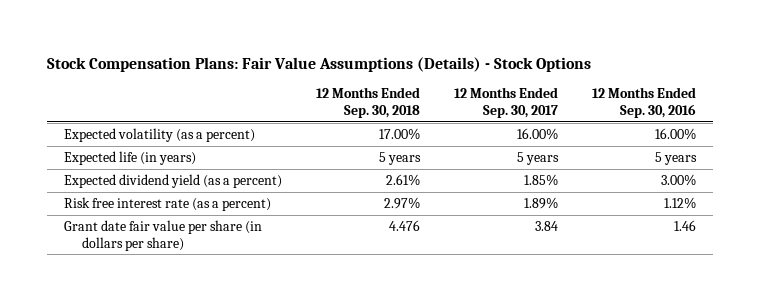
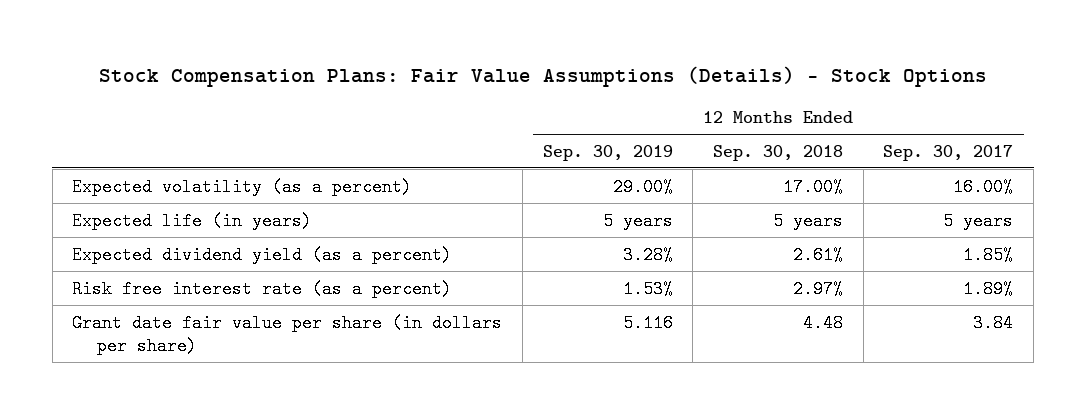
- | 12 Months Ended Sep. 30, 2018 | 12 Months Ended Sep. 30, 2017 | 12 Months Ended Sep. 30, 2016
+ | 12 Months Ended Sep. 30, 2019 | 12 Months Ended Sep. 30, 2018 | 12 Months Ended Sep. 30, 2017
- Grant date fair value per share (in dollars per share) | 4.476 | 3.84 | 1.46
+ Grant date fair value per share (in dollars per share) | 5.116 | 4.48 | 3.84

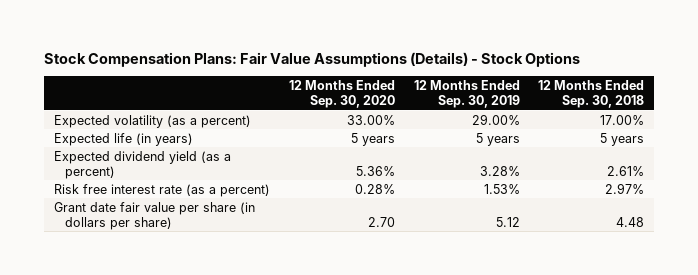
- | 12 Months Ended Sep. 30, 2019 | 12 Months Ended Sep. 30, 2018 | 12 Months Ended Sep. 30, 2017
+ | 12 Months Ended Sep. 30, 2020 | 12 Months Ended Sep. 30, 2019 | 12 Months Ended Sep. 30, 2018
- Grant date fair value per share (in dollars per share) | 5.116 | 4.48 | 3.84
+ Grant date fair value per share (in dollars per share) | 2.70 | 5.12 | 4.48

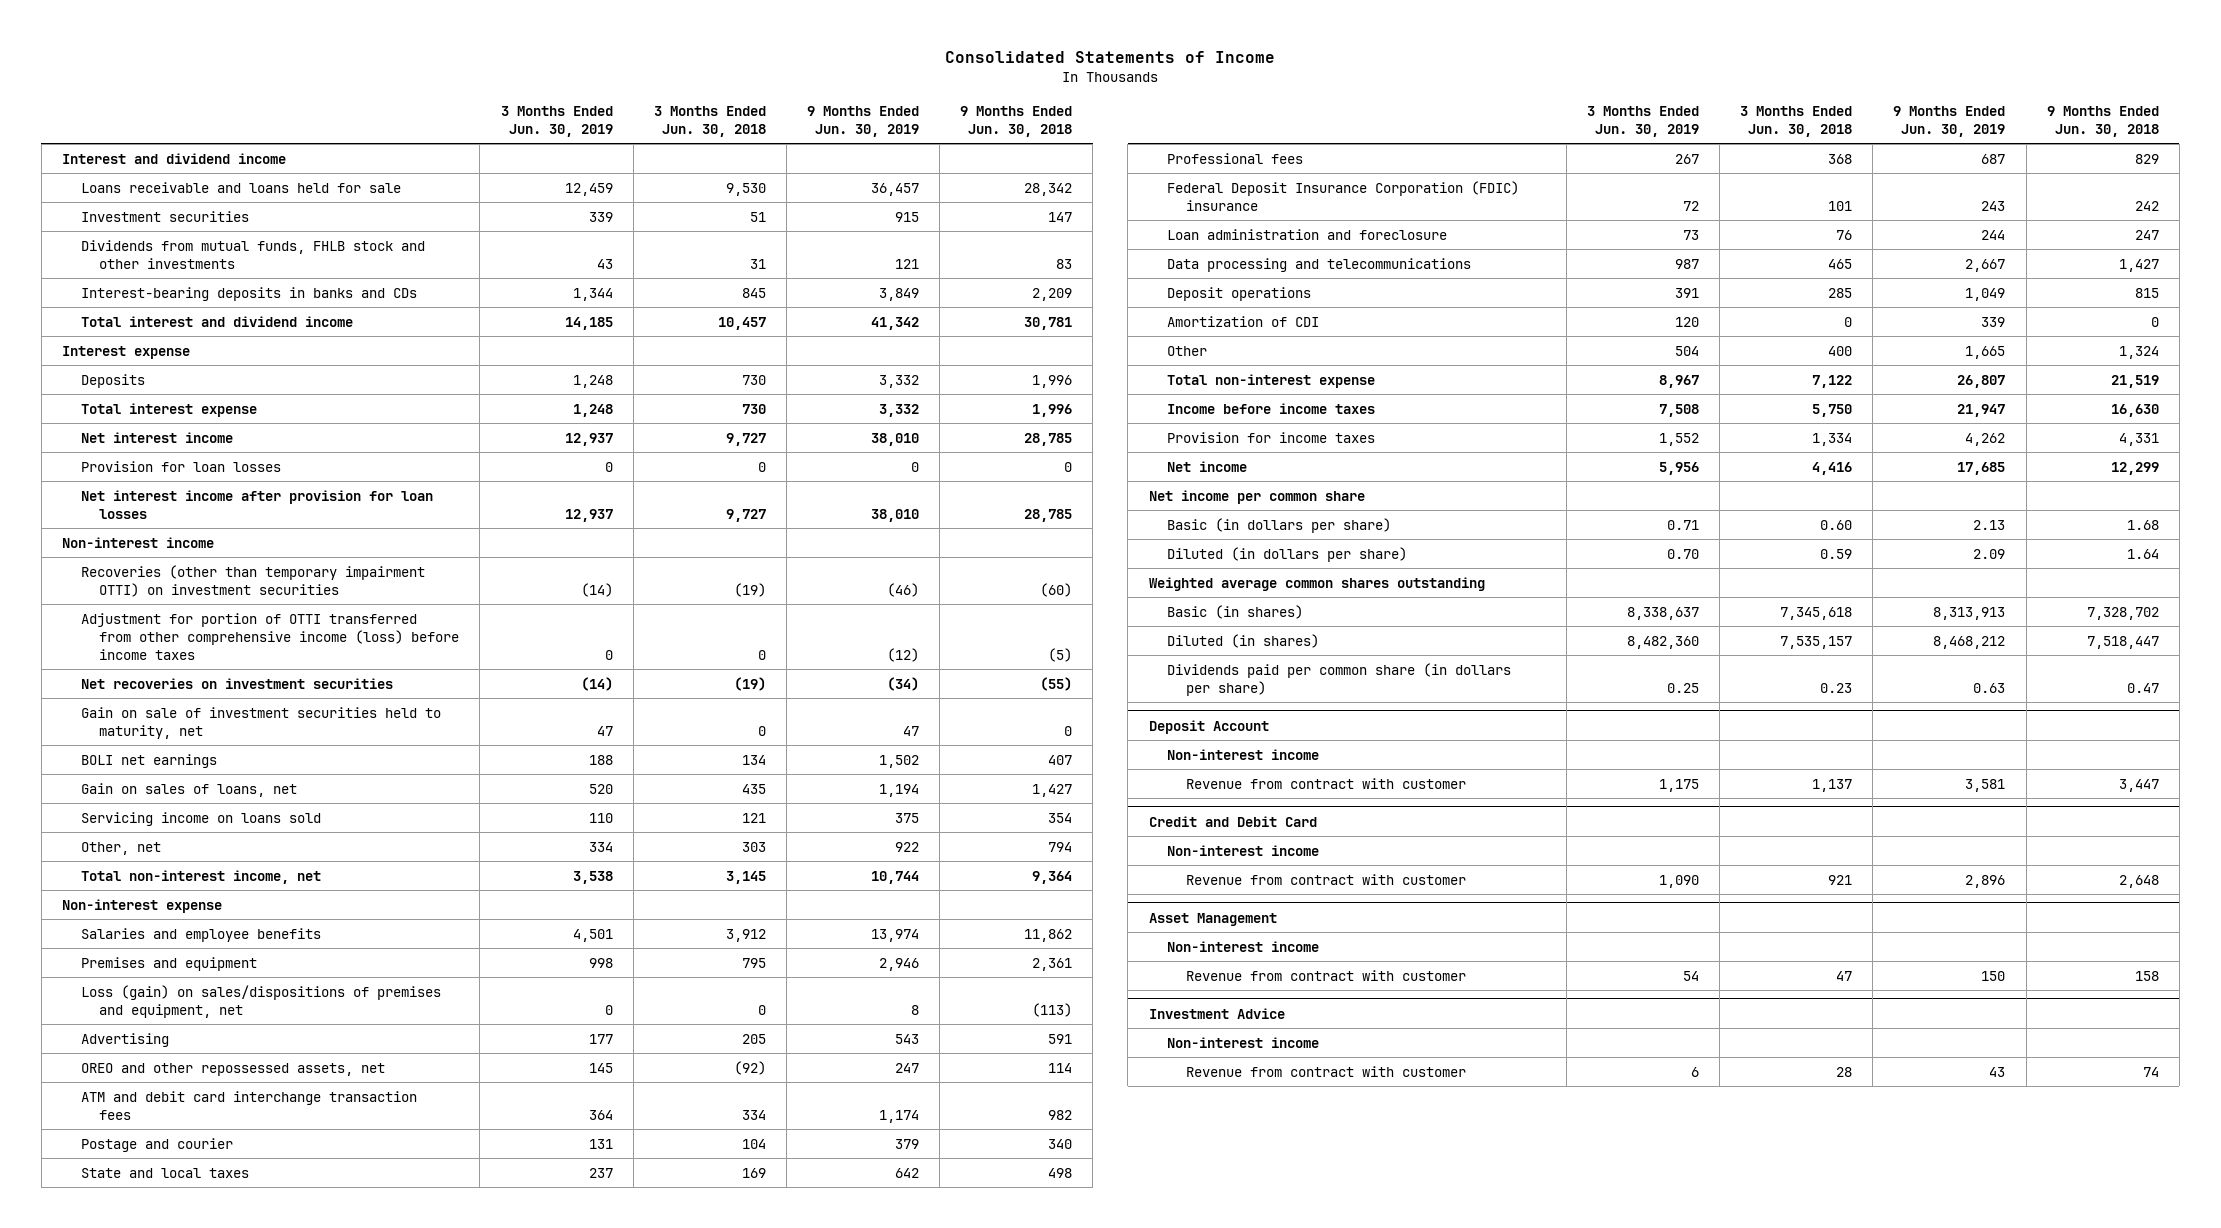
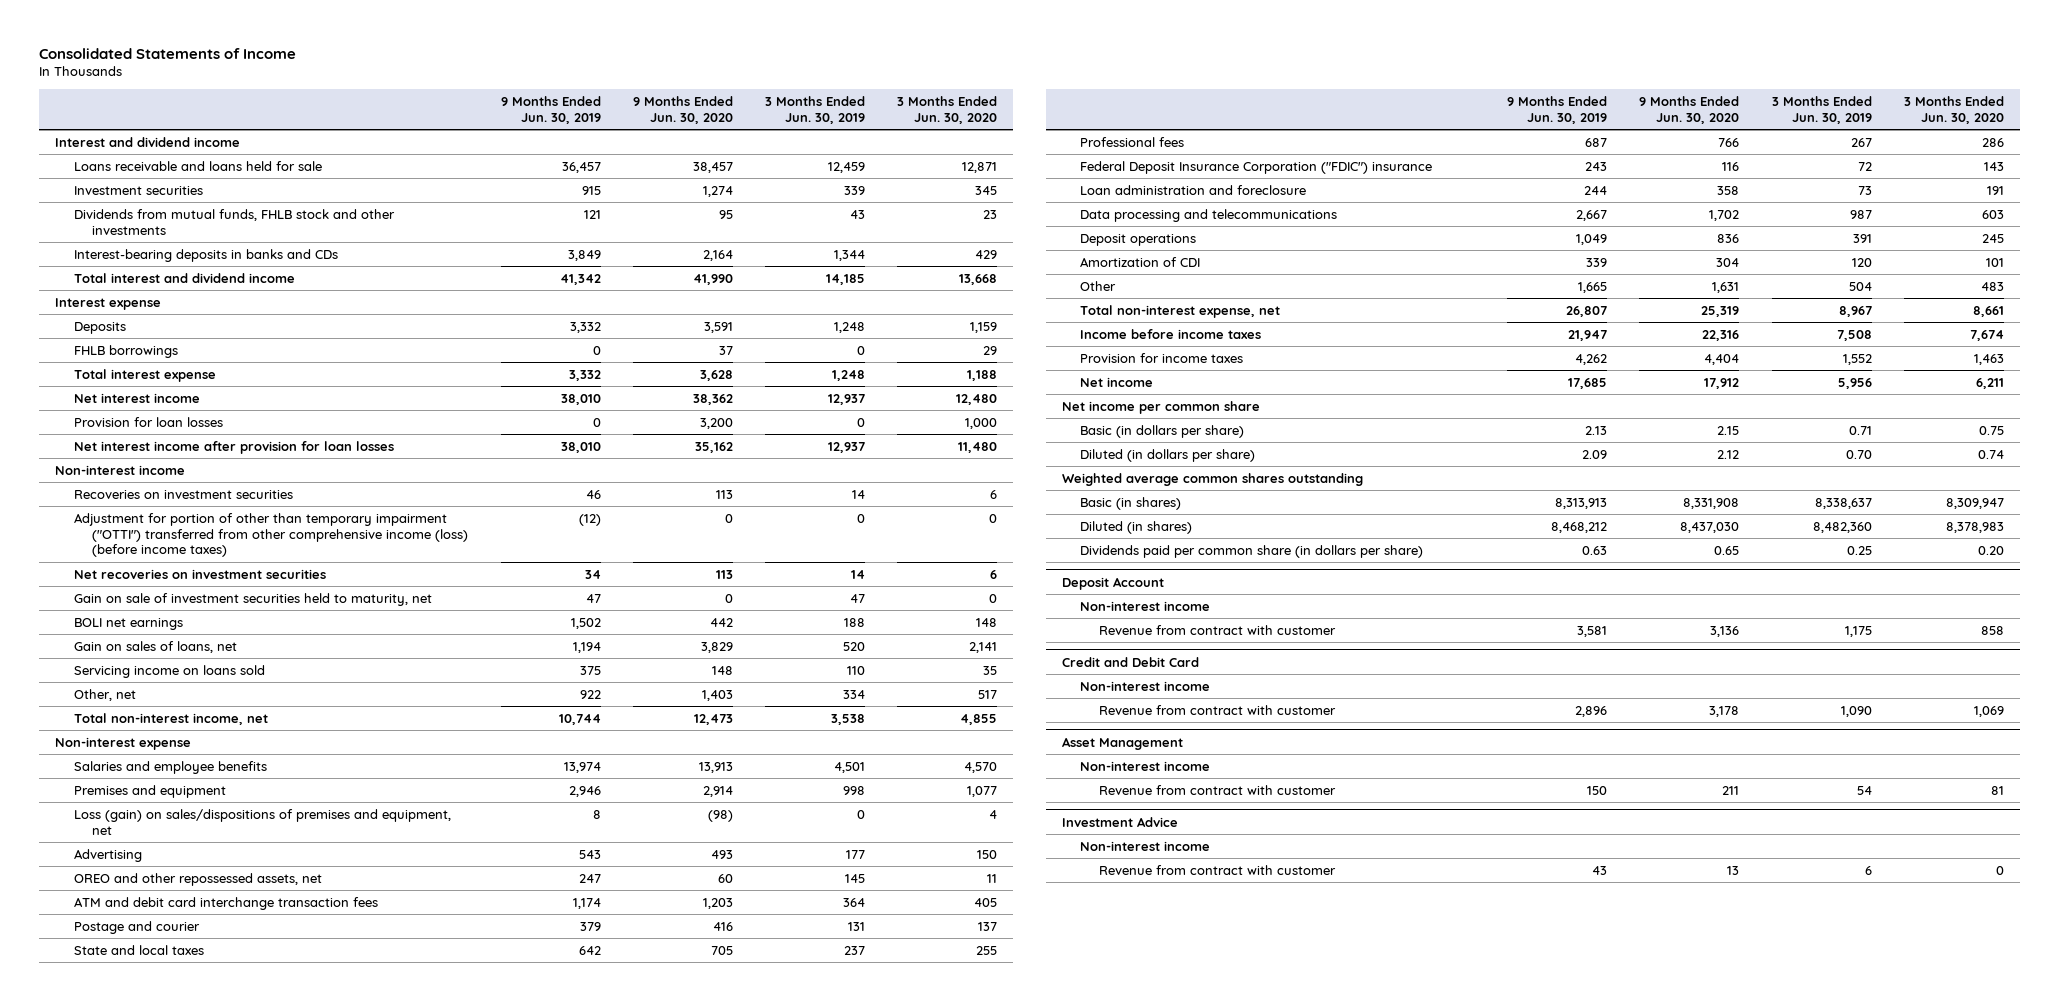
- | 3 Months Ended Jun. 30, 2019 | 3 Months Ended Jun. 30, 2018 | 9 Months Ended Jun. 30, 2019 | 9 Months Ended Jun. 30, 2018
+ | 9 Months Ended Jun. 30, 2019 | 9 Months Ended Jun. 30, 2020 | 3 Months Ended Jun. 30, 2019 | 3 Months Ended Jun. 30, 2020
+ FHLB borrowings | 0 | 37 | 0 | 29
- Recoveries (other than temporary impairment OTTI) on investment securities | (14) | (19) | (46) | (60)
- Adjustment for portion of OTTI transferred from other comprehensive income (loss) before income taxes | 0 | 0 | (12) | (5)
- Net recoveries on investment securities | (14) | (19) | (34) | (55)
+ Recoveries on investment securities | 46 | 113 | 14 | 6
+ Adjustment for portion of other than temporary impairment ("OTTI") transferred from other comprehensive income (loss) (before income taxes) | (12) | 0 | 0 | 0
+ Net recoveries on investment securities | 34 | 113 | 14 | 6
- Federal Deposit Insurance Corporation (FDIC) insurance | 72 | 101 | 243 | 242
+ Federal Deposit Insurance Corporation ("FDIC") insurance | 243 | 116 | 72 | 143
- Total non-interest expense | 8,967 | 7,122 | 26,807 | 21,519
+ Total non-interest expense, net | 26,807 | 25,319 | 8,967 | 8,661

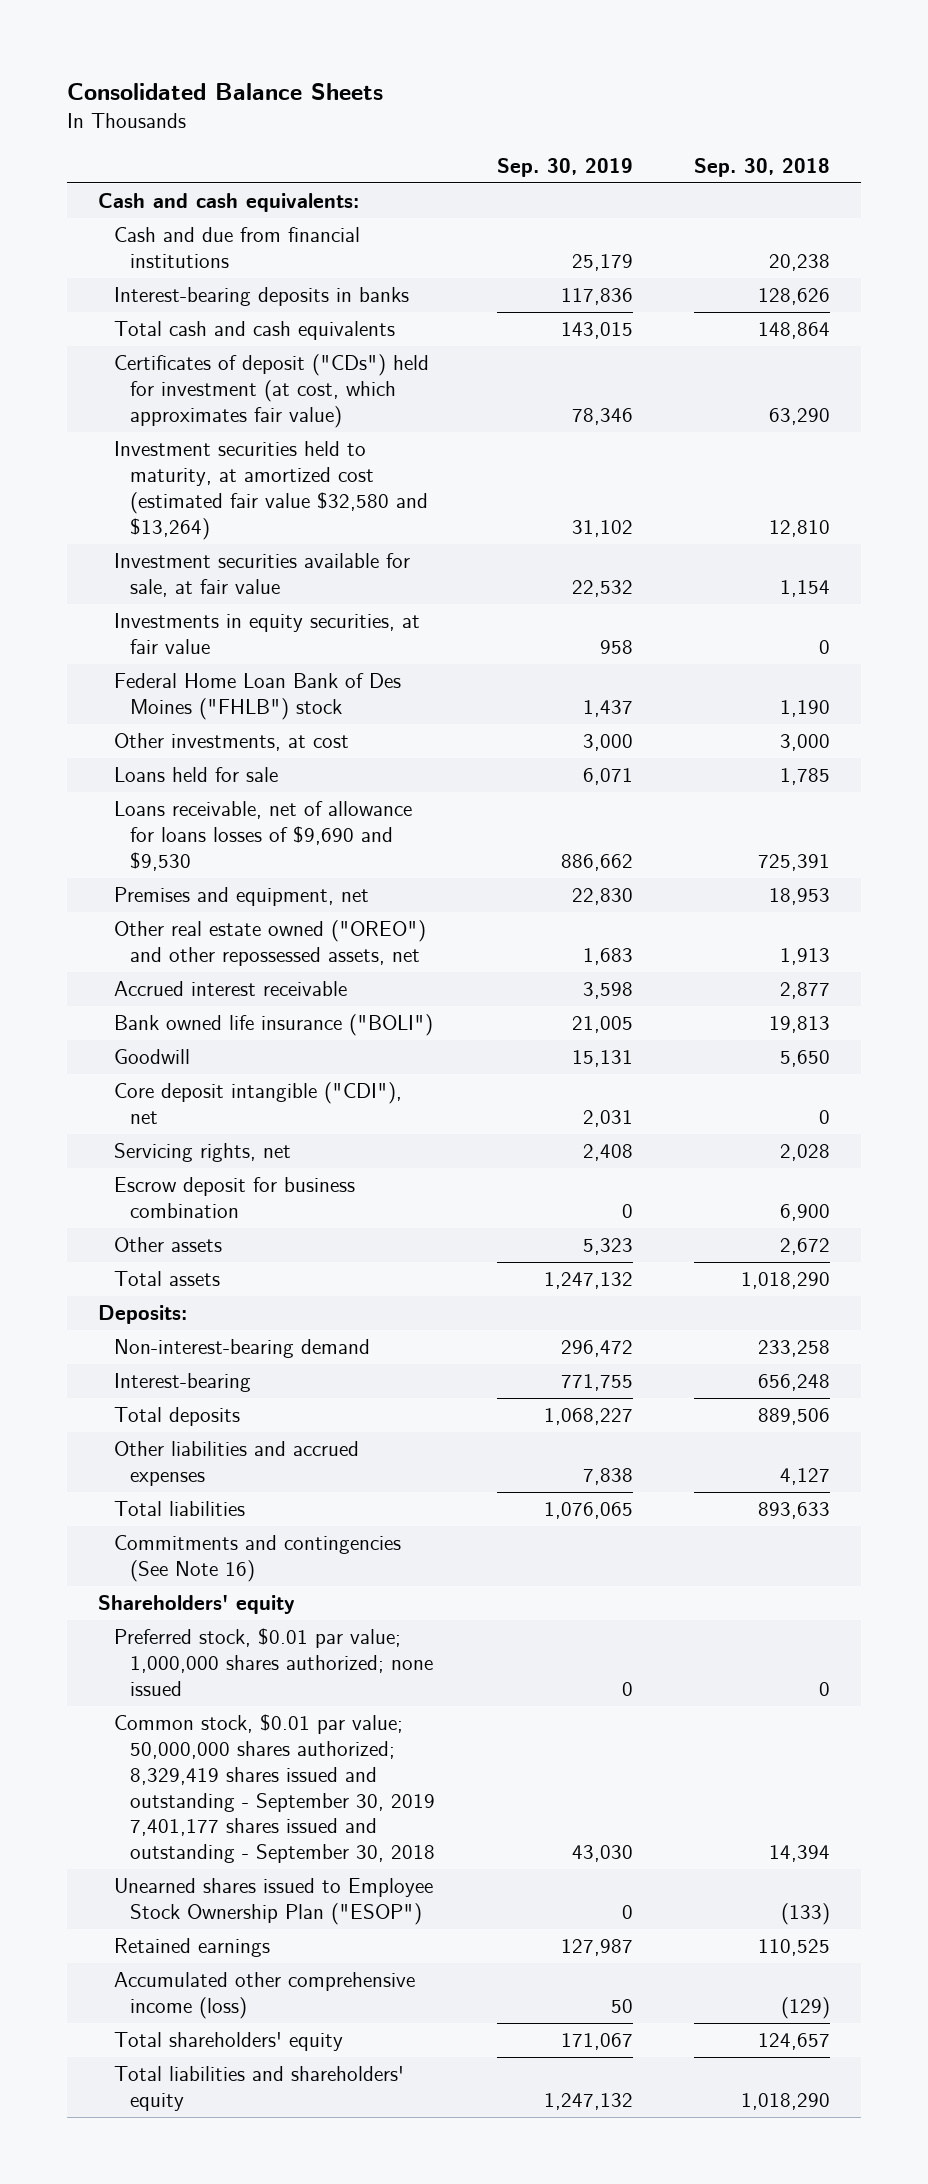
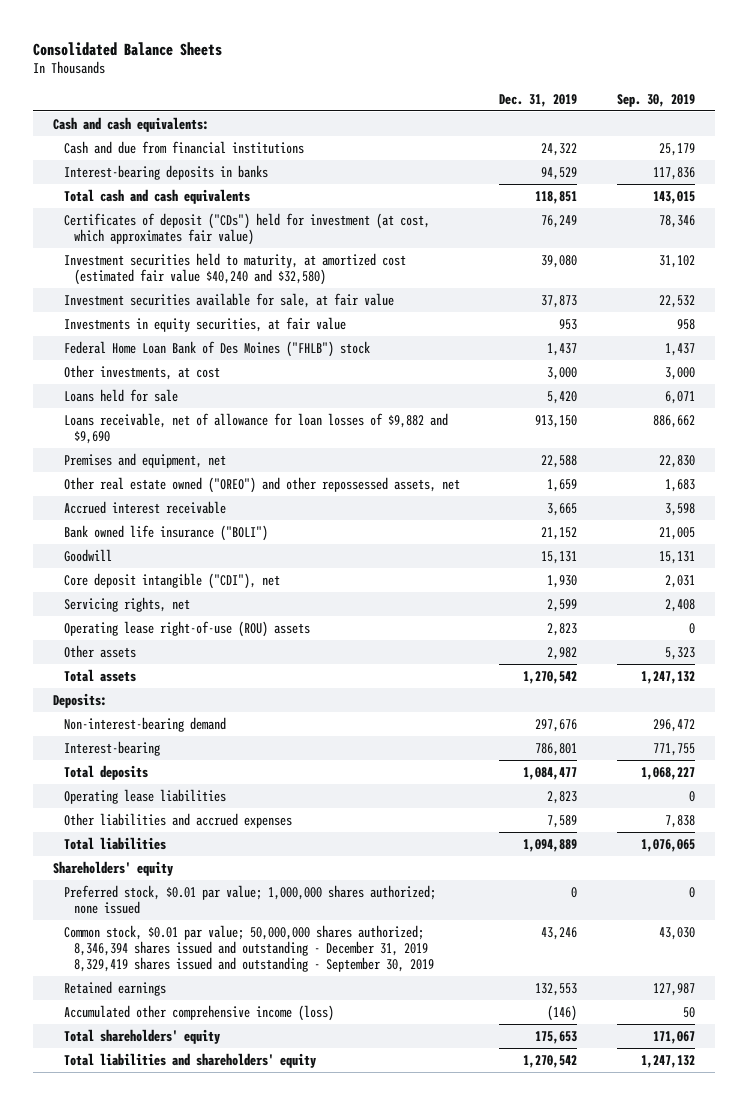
- | Sep. 30, 2019 | Sep. 30, 2018
+ | Dec. 31, 2019 | Sep. 30, 2019
- Investment securities held to maturity, at amortized cost (estimated fair value $32,580 and $13,264) | 31,102 | 12,810
+ Investment securities held to maturity, at amortized cost (estimated fair value $40,240 and $32,580) | 39,080 | 31,102
- Loans receivable, net of allowance for loans losses of $9,690 and $9,530 | 886,662 | 725,391
+ Loans receivable, net of allowance for loan losses of $9,882 and $9,690 | 913,150 | 886,662
- Escrow deposit for business combination | 0 | 6,900
+ Operating lease right-of-use (ROU) assets | 2,823 | 0
+ Operating lease liabilities | 2,823 | 0
- Commitments and contingencies (See Note 16)
- Common stock, $0.01 par value; 50,000,000 shares authorized; 8,329,419 shares issued and outstanding - September 30, 2019 7,401,177 shares issued and outstanding - September 30, 2018 | 43,030 | 14,394
- Unearned shares issued to Employee Stock Ownership Plan ("ESOP") | 0 | (133)
+ Common stock, $0.01 par value; 50,000,000 shares authorized; 8,346,394 shares issued and outstanding - December 31, 2019 8,329,419 shares issued and outstanding - September 30, 2019 | 43,246 | 43,030

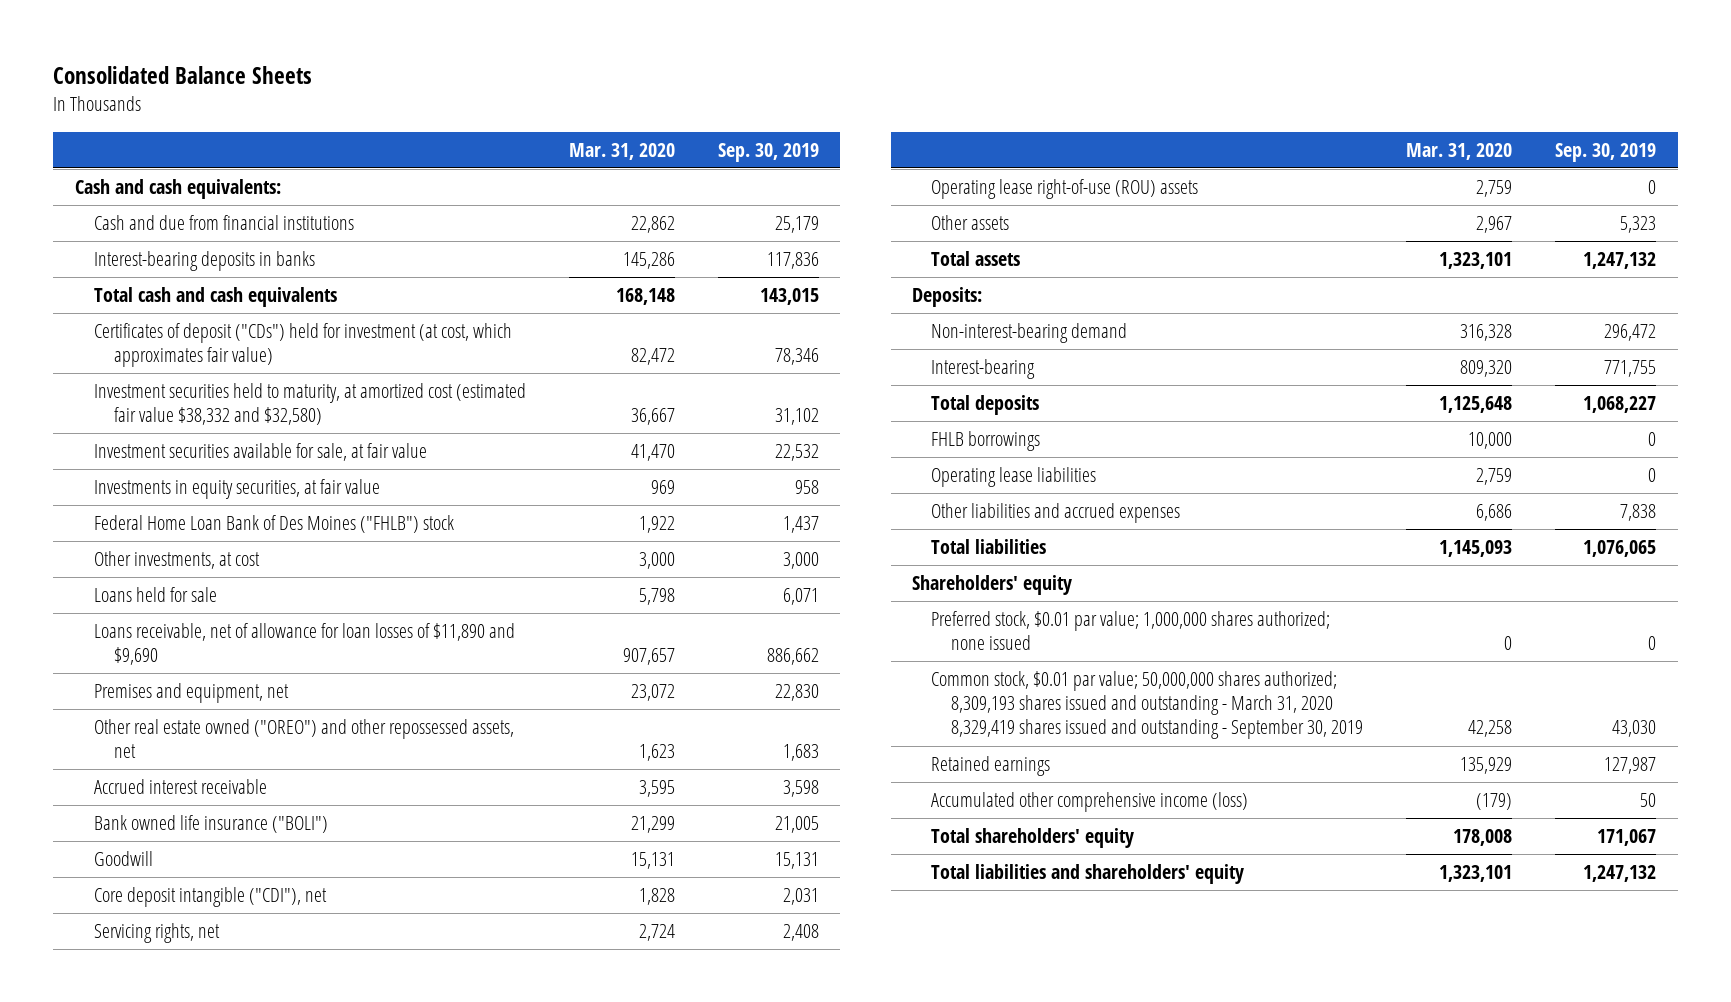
- | Dec. 31, 2019 | Sep. 30, 2019
+ | Mar. 31, 2020 | Sep. 30, 2019
- Investment securities held to maturity, at amortized cost (estimated fair value $40,240 and $32,580) | 39,080 | 31,102
+ Investment securities held to maturity, at amortized cost (estimated fair value $38,332 and $32,580) | 36,667 | 31,102
- Loans receivable, net of allowance for loan losses of $9,882 and $9,690 | 913,150 | 886,662
+ Loans receivable, net of allowance for loan losses of $11,890 and $9,690 | 907,657 | 886,662
+ FHLB borrowings | 10,000 | 0
- Common stock, $0.01 par value; 50,000,000 shares authorized; 8,346,394 shares issued and outstanding - December 31, 2019 8,329,419 shares issued and outstanding - September 30, 2019 | 43,246 | 43,030
+ Common stock, $0.01 par value; 50,000,000 shares authorized; 8,309,193 shares issued and outstanding - March 31, 2020 8,329,419 shares issued and outstanding - September 30, 2019 | 42,258 | 43,030

